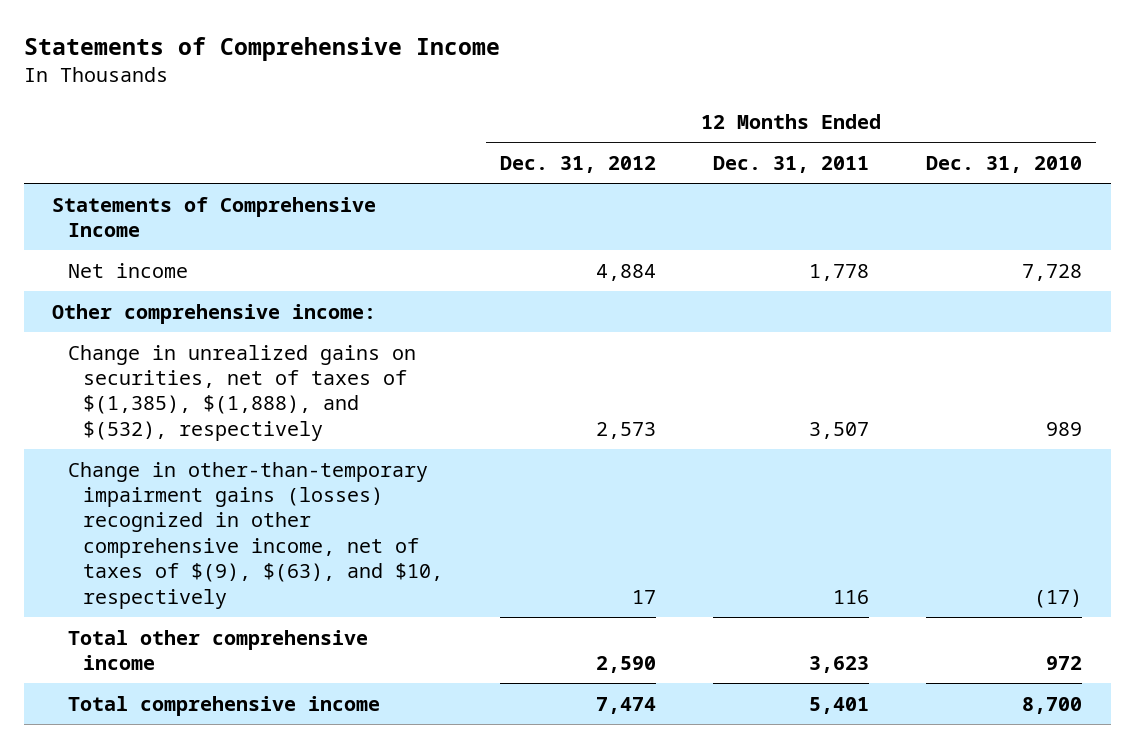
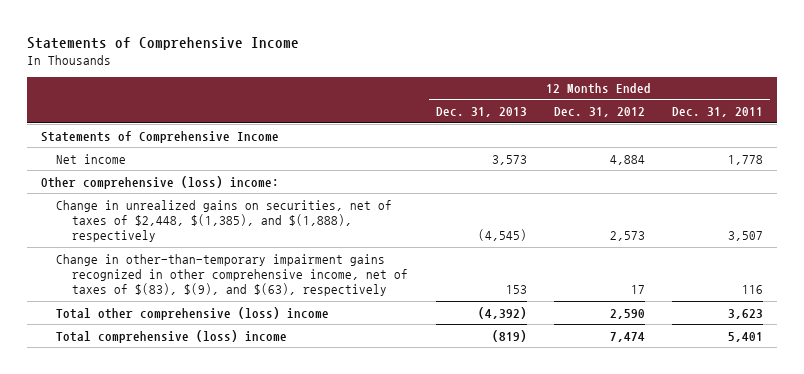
- | 12 Months Ended Dec. 31, 2012 | 12 Months Ended Dec. 31, 2011 | 12 Months Ended Dec. 31, 2010
+ | 12 Months Ended Dec. 31, 2013 | 12 Months Ended Dec. 31, 2012 | 12 Months Ended Dec. 31, 2011
- Other comprehensive income:
- Change in unrealized gains on securities, net of taxes of $(1,385), $(1,888), and $(532), respectively | 2,573 | 3,507 | 989
- Change in other-than-temporary impairment gains (losses) recognized in other comprehensive income, net of taxes of $(9), $(63), and $10, respectively | 17 | 116 | (17)
- Total other comprehensive income | 2,590 | 3,623 | 972
- Total comprehensive income | 7,474 | 5,401 | 8,700
+ Other comprehensive (loss) income:
+ Change in unrealized gains on securities, net of taxes of $2,448, $(1,385), and $(1,888), respectively | (4,545) | 2,573 | 3,507
+ Change in other-than-temporary impairment gains recognized in other comprehensive income, net of taxes of $(83), $(9), and $(63), respectively | 153 | 17 | 116
+ Total other comprehensive (loss) income | (4,392) | 2,590 | 3,623
+ Total comprehensive (loss) income | (819) | 7,474 | 5,401

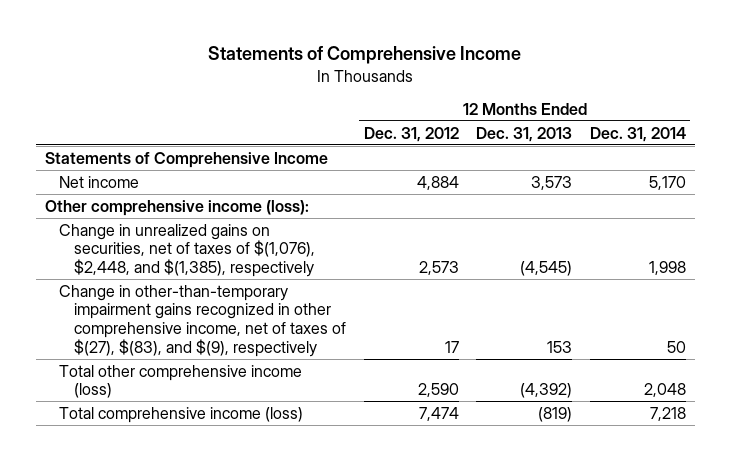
- | 12 Months Ended Dec. 31, 2013 | 12 Months Ended Dec. 31, 2012 | 12 Months Ended Dec. 31, 2011
+ | 12 Months Ended Dec. 31, 2012 | 12 Months Ended Dec. 31, 2013 | 12 Months Ended Dec. 31, 2014
- Other comprehensive (loss) income:
- Change in unrealized gains on securities, net of taxes of $2,448, $(1,385), and $(1,888), respectively | (4,545) | 2,573 | 3,507
- Change in other-than-temporary impairment gains recognized in other comprehensive income, net of taxes of $(83), $(9), and $(63), respectively | 153 | 17 | 116
- Total other comprehensive (loss) income | (4,392) | 2,590 | 3,623
- Total comprehensive (loss) income | (819) | 7,474 | 5,401
+ Other comprehensive income (loss):
+ Change in unrealized gains on securities, net of taxes of $(1,076), $2,448, and $(1,385), respectively | 2,573 | (4,545) | 1,998
+ Change in other-than-temporary impairment gains recognized in other comprehensive income, net of taxes of $(27), $(83), and $(9), respectively | 17 | 153 | 50
+ Total other comprehensive income (loss) | 2,590 | (4,392) | 2,048
+ Total comprehensive income (loss) | 7,474 | (819) | 7,218

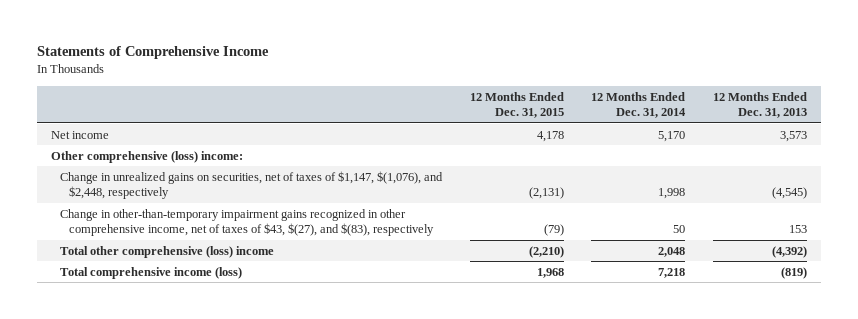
- | 12 Months Ended Dec. 31, 2012 | 12 Months Ended Dec. 31, 2013 | 12 Months Ended Dec. 31, 2014
+ | 12 Months Ended Dec. 31, 2015 | 12 Months Ended Dec. 31, 2014 | 12 Months Ended Dec. 31, 2013
- Statements of Comprehensive Income
- Other comprehensive income (loss):
- Change in unrealized gains on securities, net of taxes of $(1,076), $2,448, and $(1,385), respectively | 2,573 | (4,545) | 1,998
- Change in other-than-temporary impairment gains recognized in other comprehensive income, net of taxes of $(27), $(83), and $(9), respectively | 17 | 153 | 50
- Total other comprehensive income (loss) | 2,590 | (4,392) | 2,048
+ Other comprehensive (loss) income:
+ Change in unrealized gains on securities, net of taxes of $1,147, $(1,076), and $2,448, respectively | (2,131) | 1,998 | (4,545)
+ Change in other-than-temporary impairment gains recognized in other comprehensive income, net of taxes of $43, $(27), and $(83), respectively | (79) | 50 | 153
+ Total other comprehensive (loss) income | (2,210) | 2,048 | (4,392)

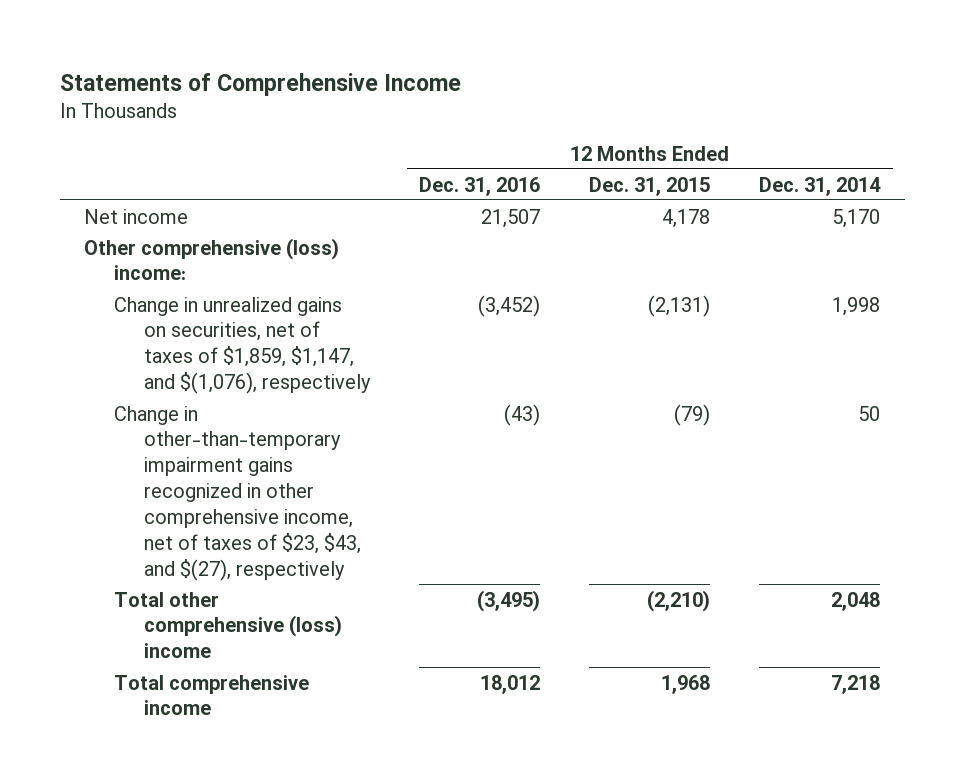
- | 12 Months Ended Dec. 31, 2015 | 12 Months Ended Dec. 31, 2014 | 12 Months Ended Dec. 31, 2013
+ | 12 Months Ended Dec. 31, 2016 | 12 Months Ended Dec. 31, 2015 | 12 Months Ended Dec. 31, 2014
- Change in unrealized gains on securities, net of taxes of $1,147, $(1,076), and $2,448, respectively | (2,131) | 1,998 | (4,545)
- Change in other-than-temporary impairment gains recognized in other comprehensive income, net of taxes of $43, $(27), and $(83), respectively | (79) | 50 | 153
+ Change in unrealized gains on securities, net of taxes of $1,859, $1,147, and $(1,076), respectively | (3,452) | (2,131) | 1,998
+ Change in other-than-temporary impairment gains recognized in other comprehensive income, net of taxes of $23, $43, and $(27), respectively | (43) | (79) | 50
- Total comprehensive income (loss) | 1,968 | 7,218 | (819)
+ Total comprehensive income | 18,012 | 1,968 | 7,218

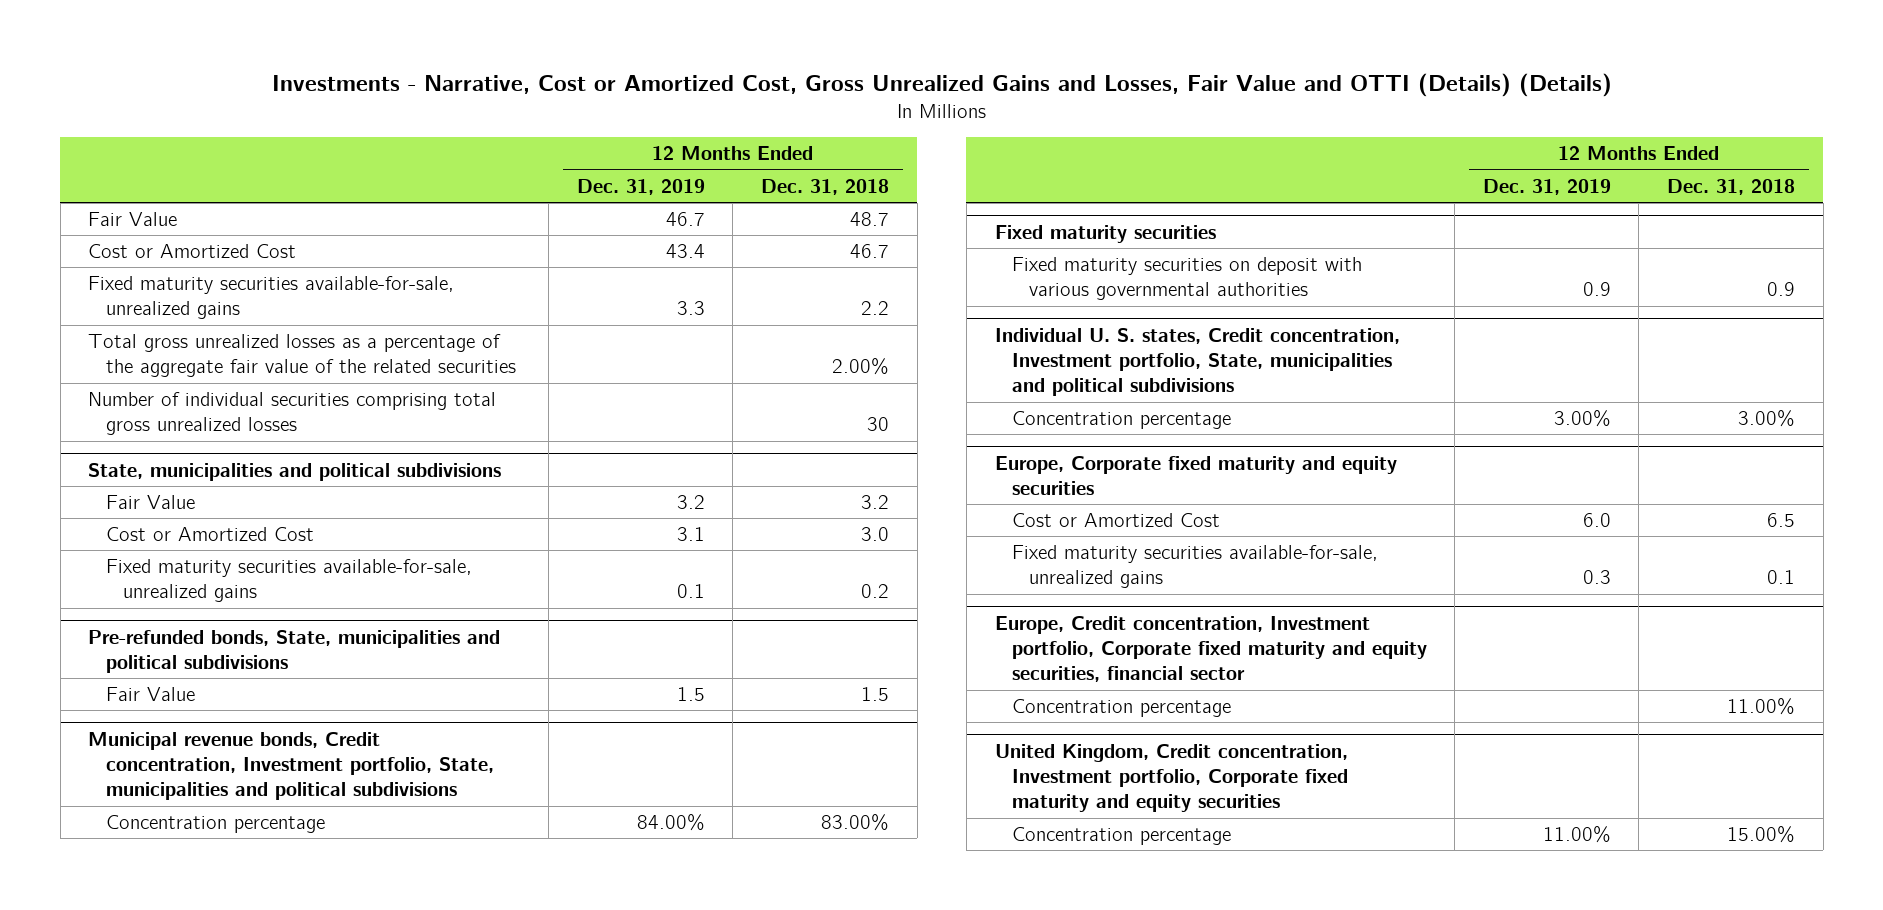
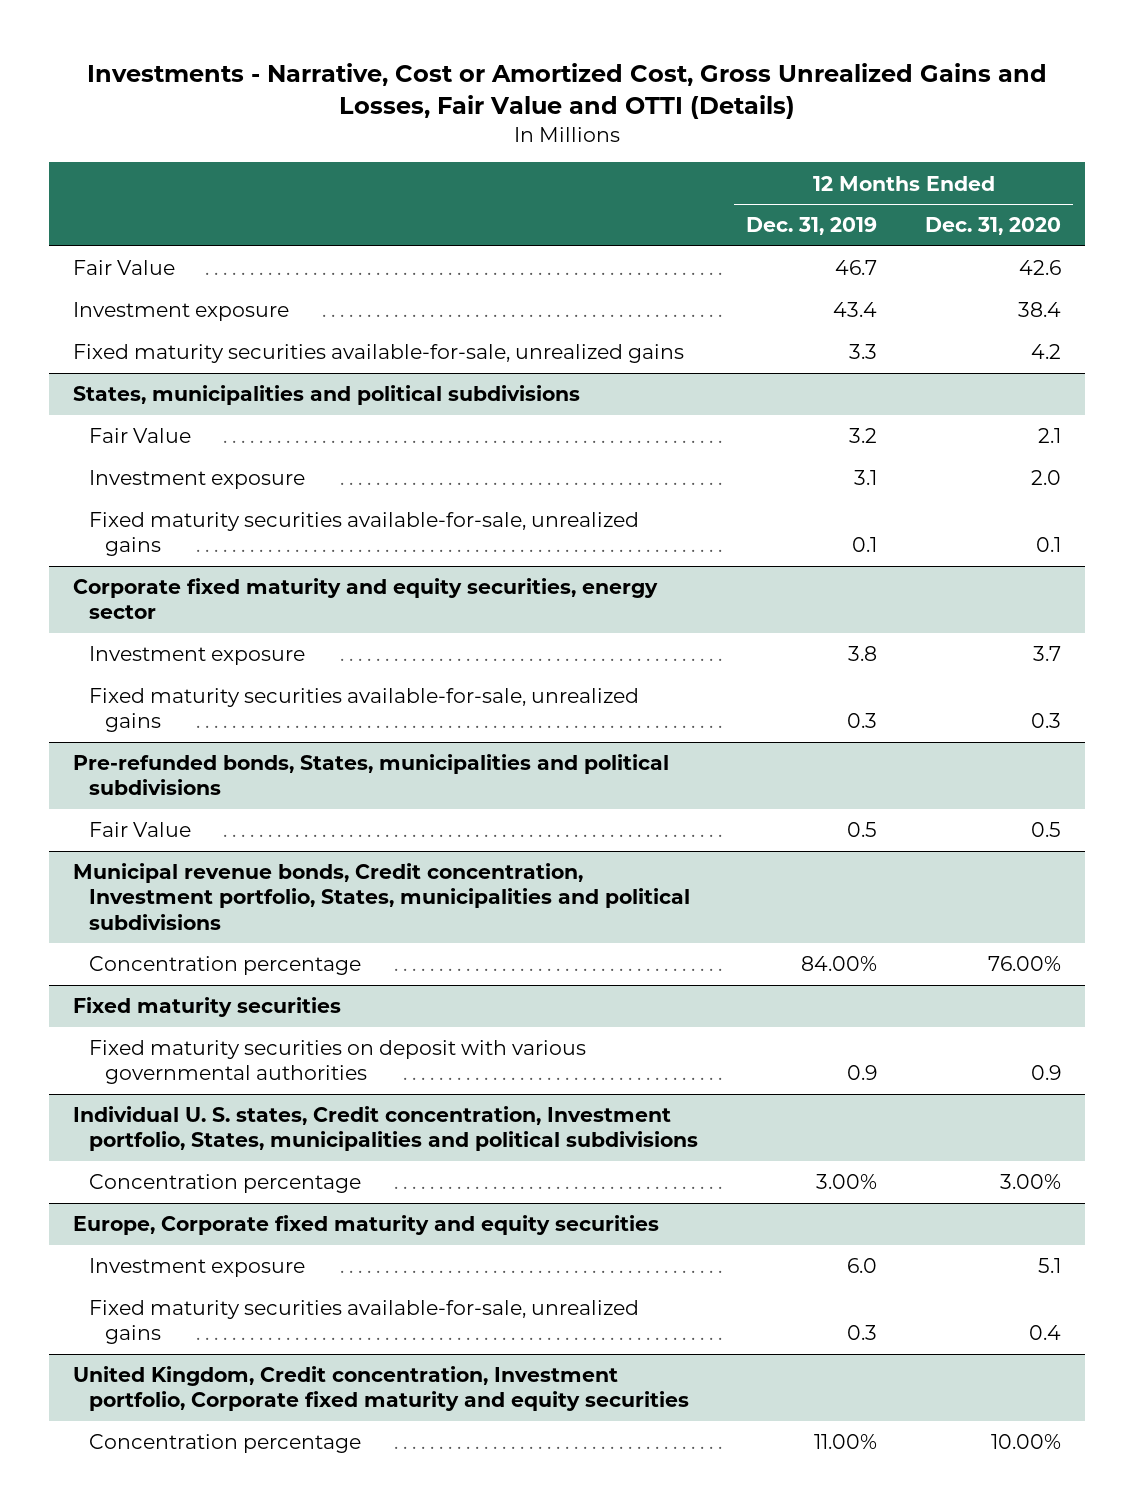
- Investments - Narrative, Cost or Amortized Cost, Gross Unrealized Gains and Losses, Fair Value and OTTI (Details) (Details)
+ Investments - Narrative, Cost or Amortized Cost, Gross Unrealized Gains and Losses, Fair Value and OTTI (Details)
- | 12 Months Ended Dec. 31, 2019 | 12 Months Ended Dec. 31, 2018
+ | 12 Months Ended Dec. 31, 2019 | 12 Months Ended Dec. 31, 2020
- Cost or Amortized Cost | 43.4 | 46.7
+ Investment exposure | 43.4 | 38.4
- Total gross unrealized losses as a percentage of the aggregate fair value of the related securities | | 2.00%
- Number of individual securities comprising total gross unrealized losses | | 30
- State, municipalities and political subdivisions
+ States, municipalities and political subdivisions
- Cost or Amortized Cost | 3.1 | 3.0
+ Investment exposure | 3.1 | 2.0
- Pre-refunded bonds, State, municipalities and political subdivisions
- Fair Value | 1.5 | 1.5
- Municipal revenue bonds, Credit concentration, Investment portfolio, State, municipalities and political subdivisions
+ Corporate fixed maturity and equity securities, energy sector
+ Investment exposure | 3.8 | 3.7
+ Fixed maturity securities available-for-sale, unrealized gains | 0.3 | 0.3
+ Pre-refunded bonds, States, municipalities and political subdivisions
+ Fair Value | 0.5 | 0.5
+ Municipal revenue bonds, Credit concentration, Investment portfolio, States, municipalities and political subdivisions
- Individual U. S. states, Credit concentration, Investment portfolio, State, municipalities and political subdivisions
+ Individual U. S. states, Credit concentration, Investment portfolio, States, municipalities and political subdivisions
@ Europe, Corporate fixed maturity and equity securities
- Cost or Amortized Cost | 6.0 | 6.5
+ Investment exposure | 6.0 | 5.1
- Europe, Credit concentration, Investment portfolio, Corporate fixed maturity and equity securities, financial sector
- Concentration percentage | | 11.00%

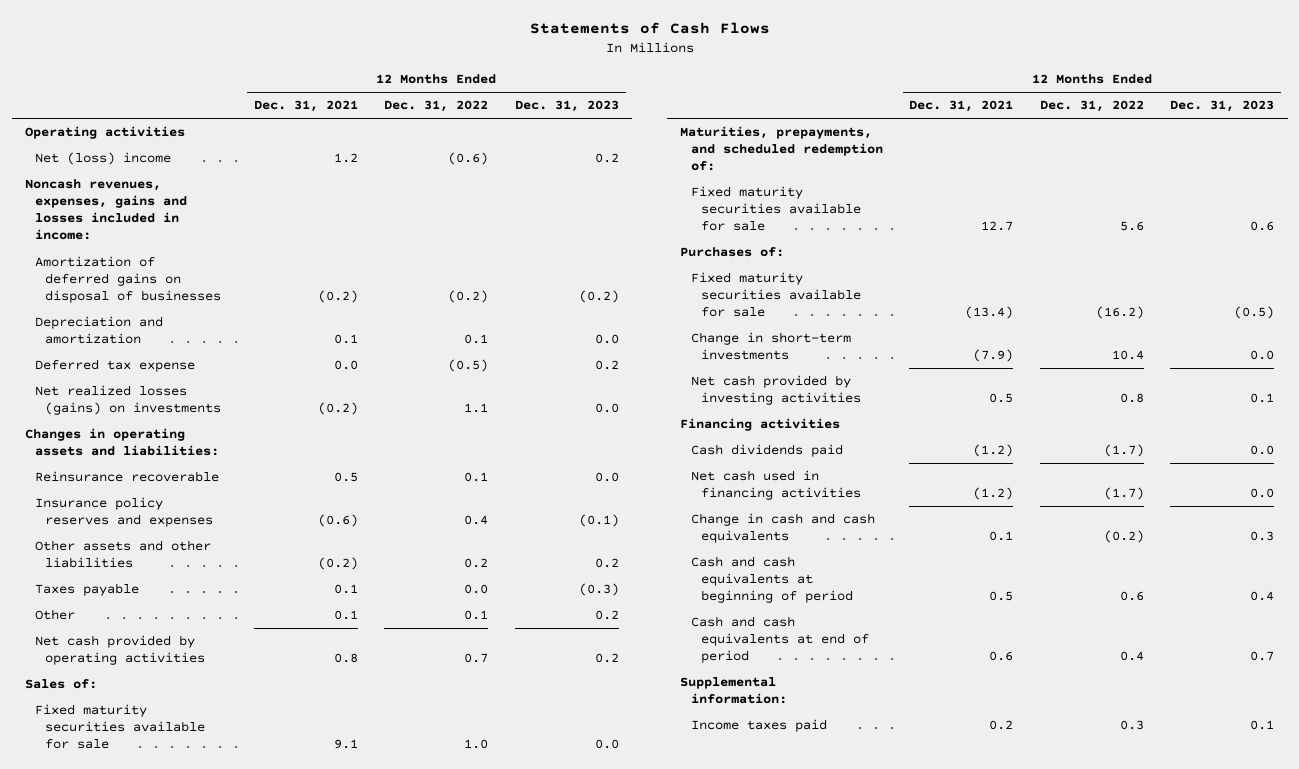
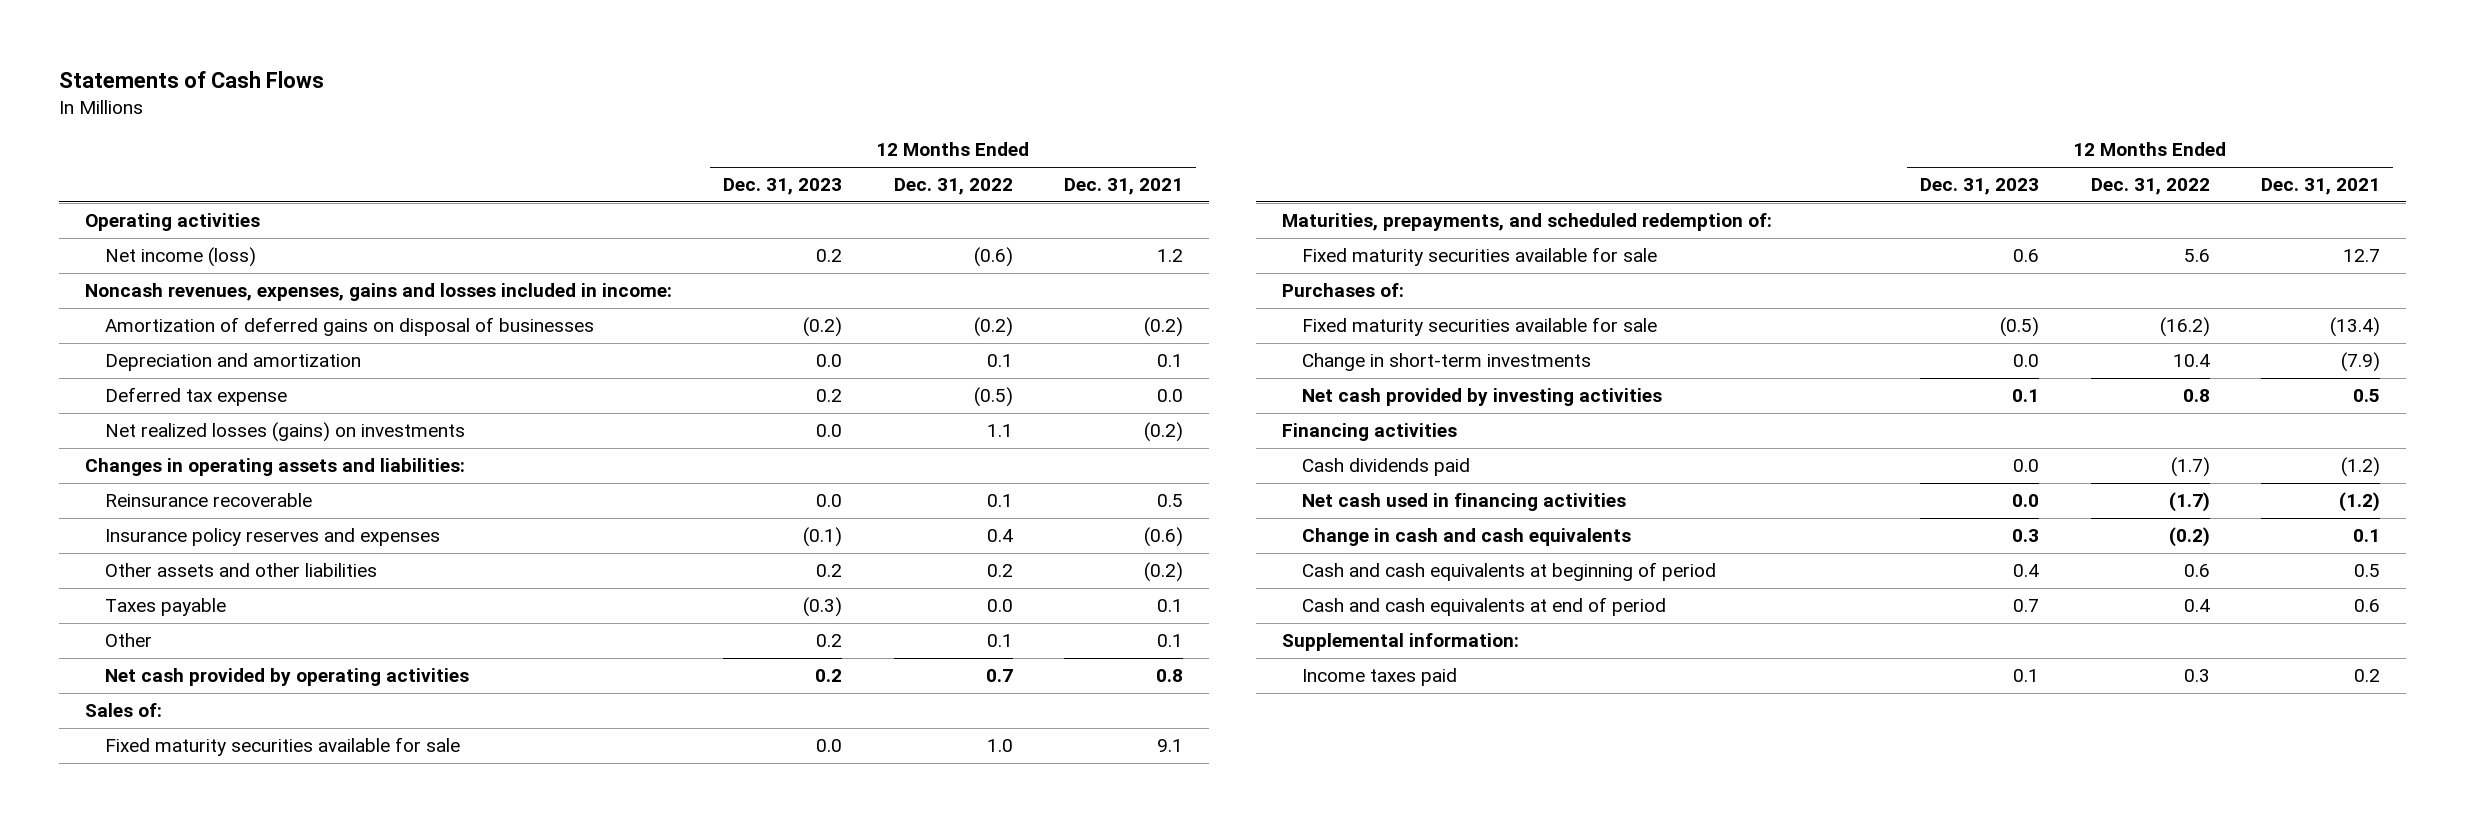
- | 12 Months Ended Dec. 31, 2021 | 12 Months Ended Dec. 31, 2022 | 12 Months Ended Dec. 31, 2023
+ | 12 Months Ended Dec. 31, 2023 | 12 Months Ended Dec. 31, 2022 | 12 Months Ended Dec. 31, 2021
- Net (loss) income | 1.2 | (0.6) | 0.2
+ Net income (loss) | 0.2 | (0.6) | 1.2

